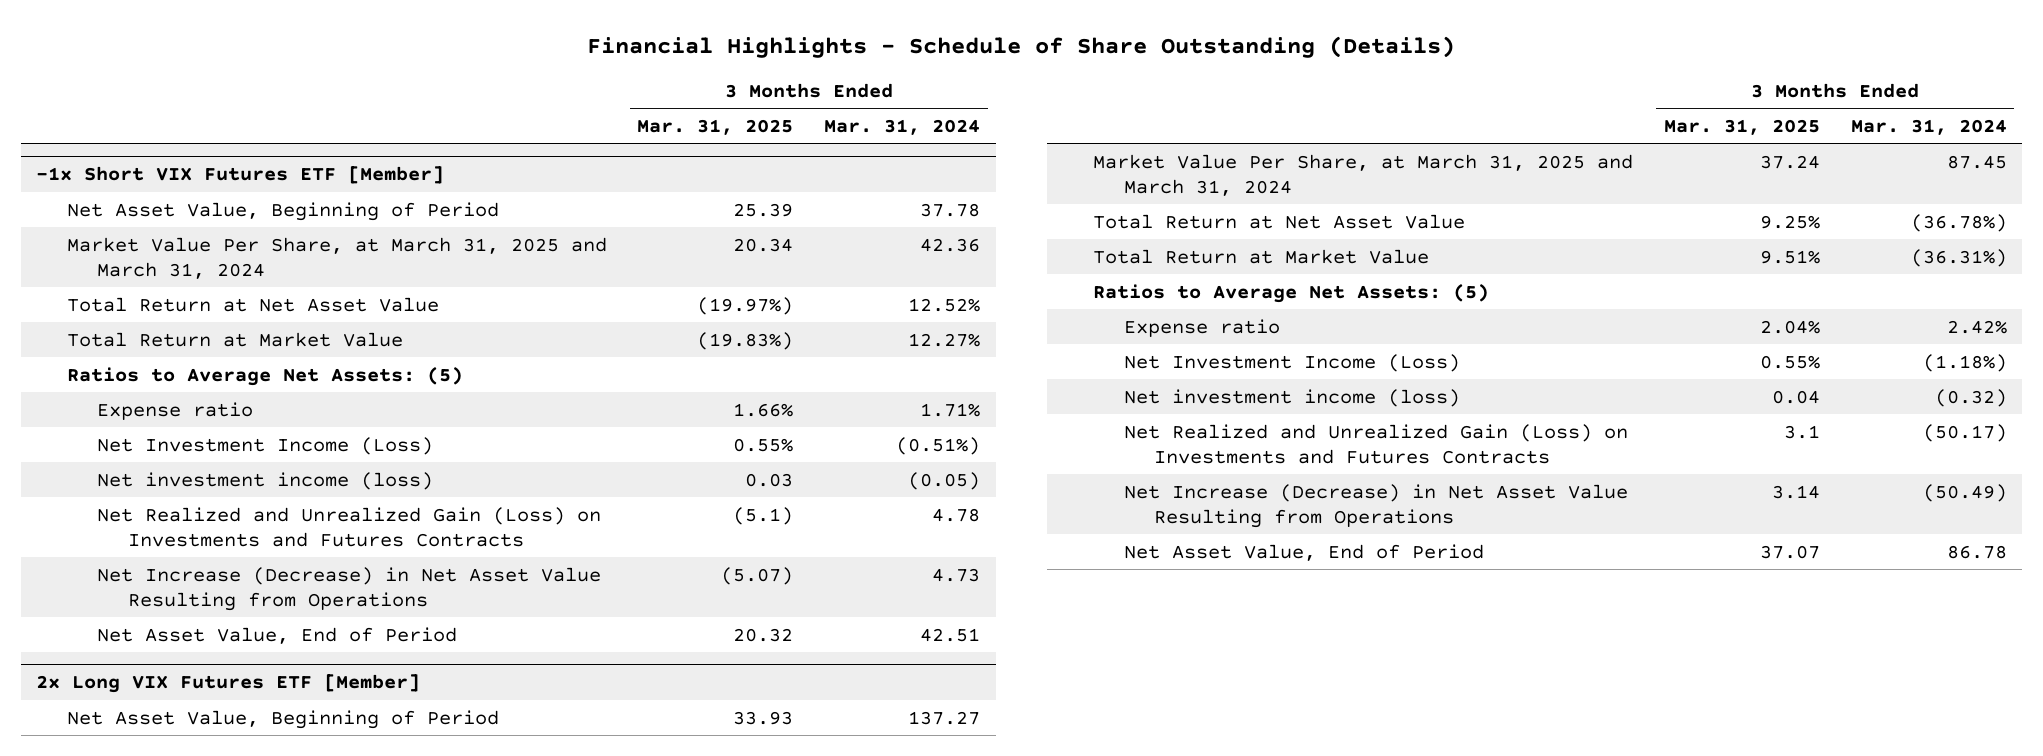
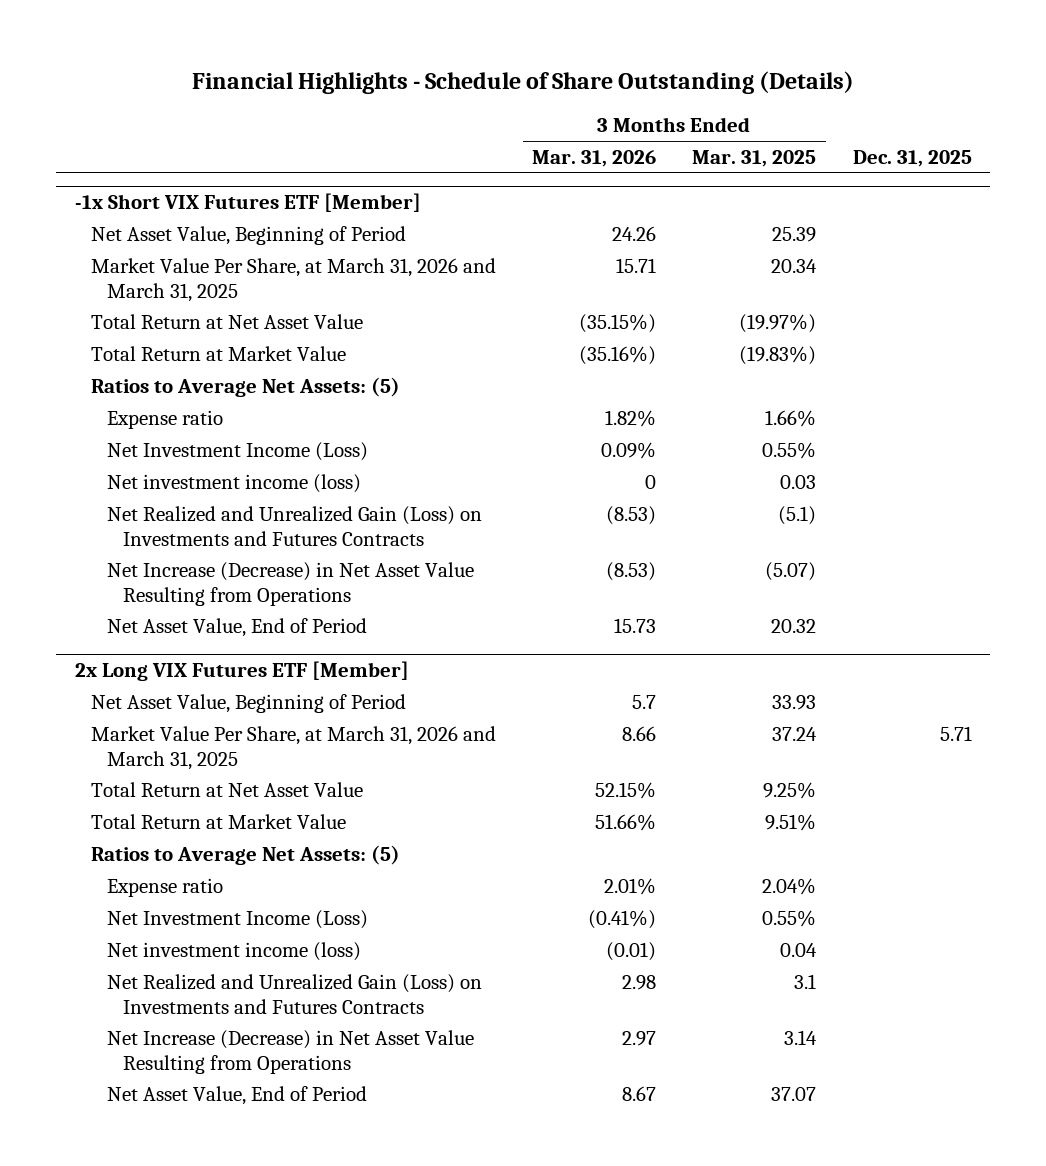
- | 3 Months Ended Mar. 31, 2025 | 3 Months Ended Mar. 31, 2024
+ | 3 Months Ended Mar. 31, 2026 | 3 Months Ended Mar. 31, 2025 | Dec. 31, 2025
@ -1x Short VIX Futures ETF [Member]
- Market Value Per Share, at March 31, 2025 and March 31, 2024 | 20.34 | 42.36
+ Market Value Per Share, at March 31, 2026 and March 31, 2025 | 15.71 | 20.34 |
@ 2x Long VIX Futures ETF [Member]
- Market Value Per Share, at March 31, 2025 and March 31, 2024 | 37.24 | 87.45
+ Market Value Per Share, at March 31, 2026 and March 31, 2025 | 8.66 | 37.24 | 5.71

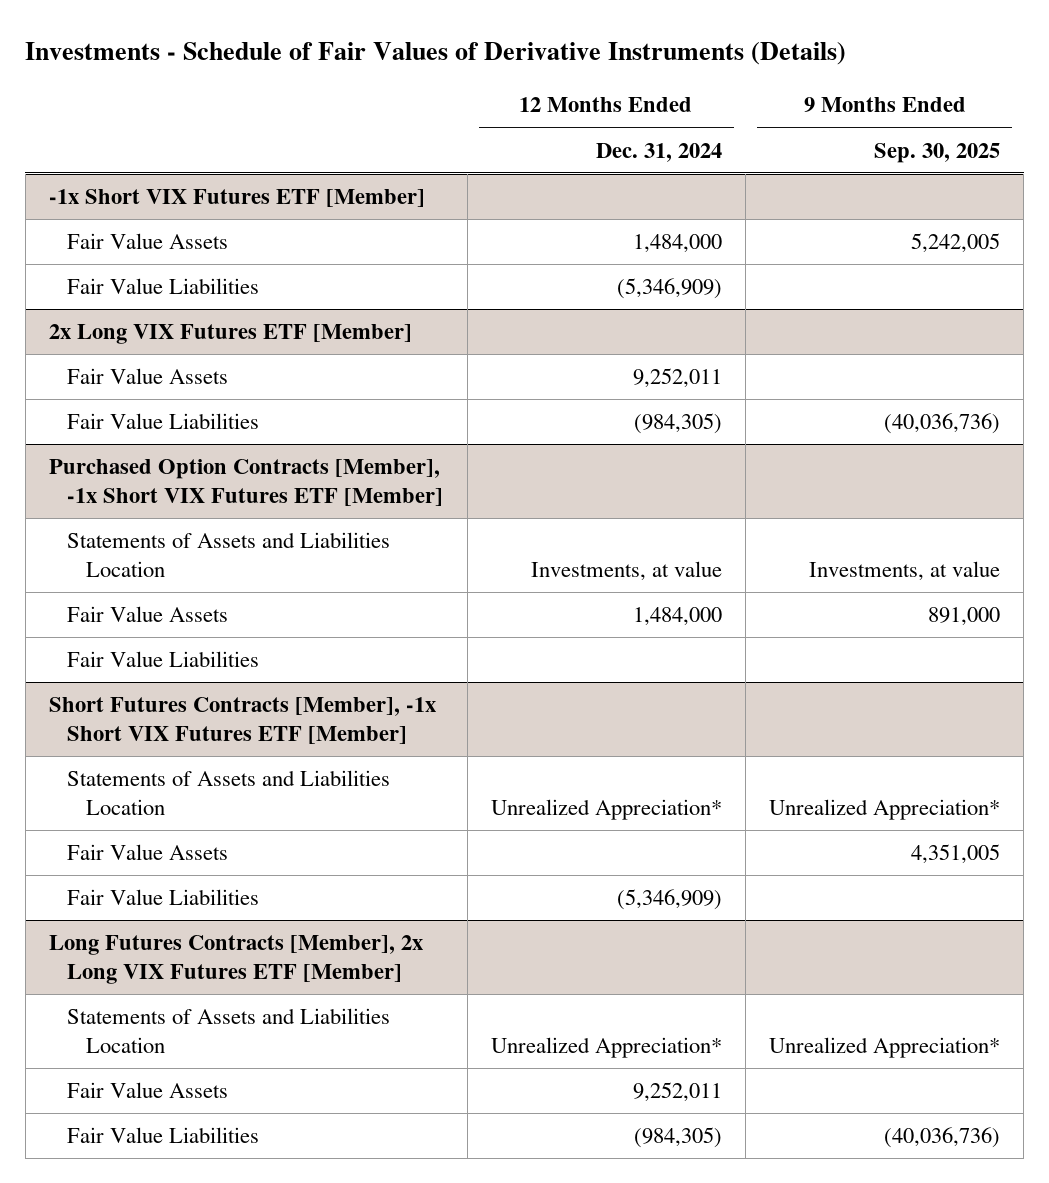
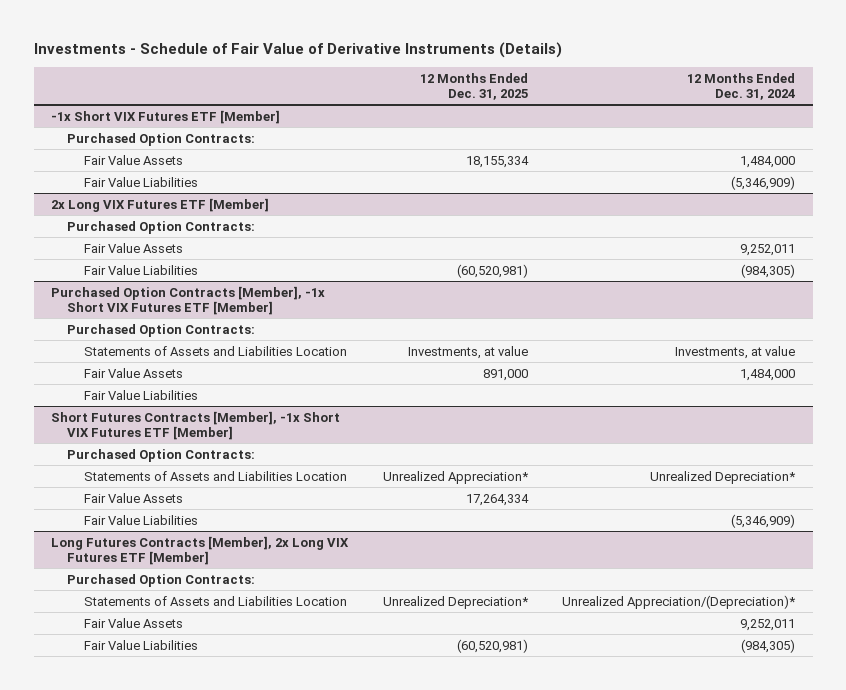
- Investments - Schedule of Fair Values of Derivative Instruments (Details)
+ Investments - Schedule of Fair Value of Derivative Instruments (Details)
- | 12 Months Ended Dec. 31, 2024 | 9 Months Ended Sep. 30, 2025
+ | 12 Months Ended Dec. 31, 2025 | 12 Months Ended Dec. 31, 2024
@ -1x Short VIX Futures ETF [Member]
+ Purchased Option Contracts:
@ 2x Long VIX Futures ETF [Member]
+ Purchased Option Contracts:
@ Purchased Option Contracts [Member], -1x Short VIX Futures ETF [Member]
+ Purchased Option Contracts:
@ Short Futures Contracts [Member], -1x Short VIX Futures ETF [Member]
- Statements of Assets and Liabilities Location | Unrealized Appreciation* | Unrealized Appreciation*
+ Purchased Option Contracts:
+ Statements of Assets and Liabilities Location | Unrealized Appreciation* | Unrealized Depreciation*
@ Long Futures Contracts [Member], 2x Long VIX Futures ETF [Member]
- Statements of Assets and Liabilities Location | Unrealized Appreciation* | Unrealized Appreciation*
+ Purchased Option Contracts:
+ Statements of Assets and Liabilities Location | Unrealized Depreciation* | Unrealized Appreciation/(Depreciation)*

